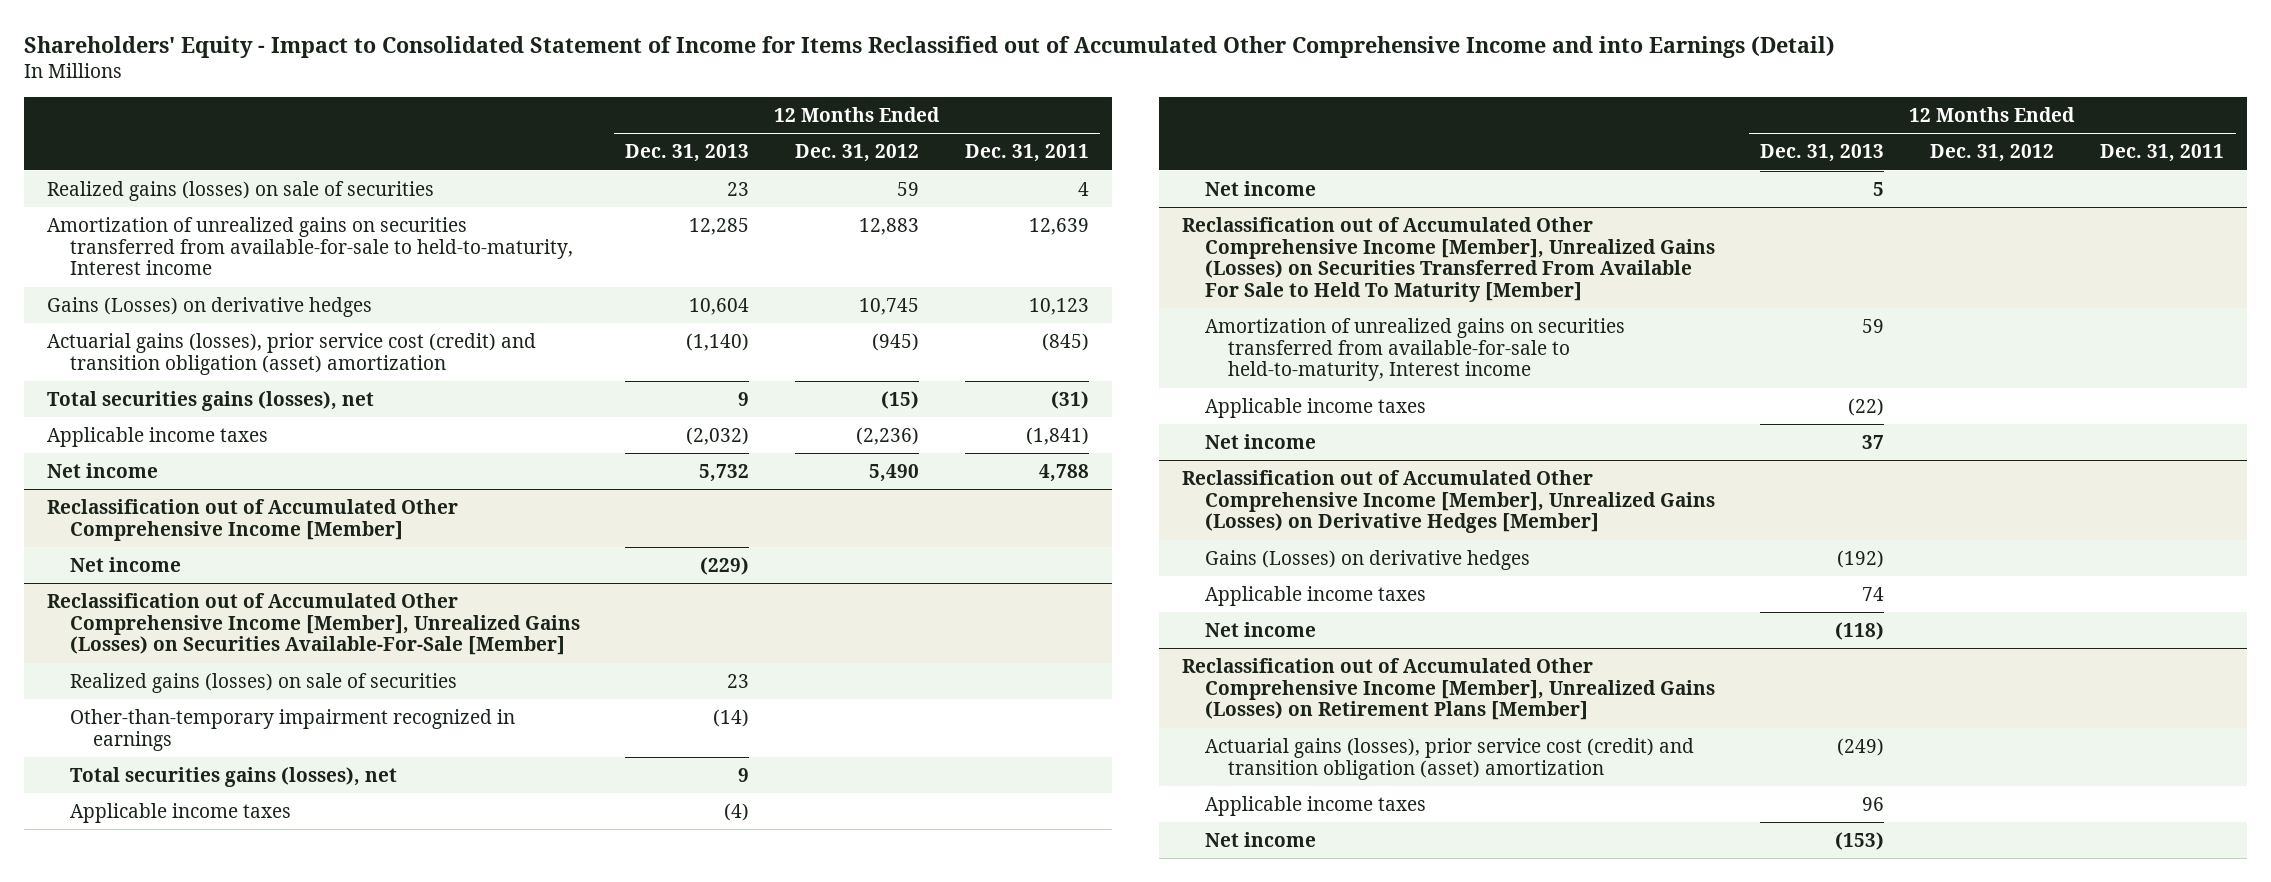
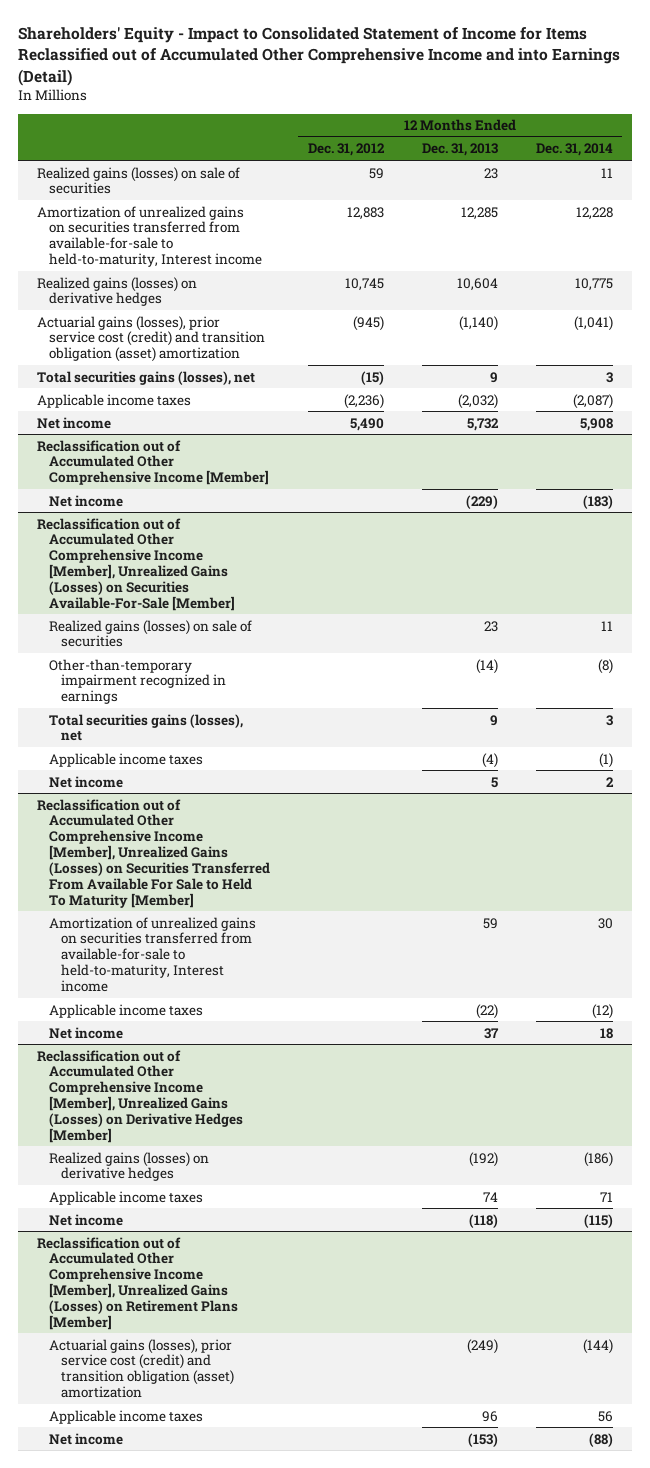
- | 12 Months Ended Dec. 31, 2013 | 12 Months Ended Dec. 31, 2012 | 12 Months Ended Dec. 31, 2011
+ | 12 Months Ended Dec. 31, 2012 | 12 Months Ended Dec. 31, 2013 | 12 Months Ended Dec. 31, 2014
- Gains (Losses) on derivative hedges | 10,604 | 10,745 | 10,123
+ Realized gains (losses) on derivative hedges | 10,745 | 10,604 | 10,775
@ Reclassification out of Accumulated Other Comprehensive Income [Member], Unrealized Gains (Losses) on Derivative Hedges [Member]
- Gains (Losses) on derivative hedges | (192) | |
+ Realized gains (losses) on derivative hedges | | (192) | (186)

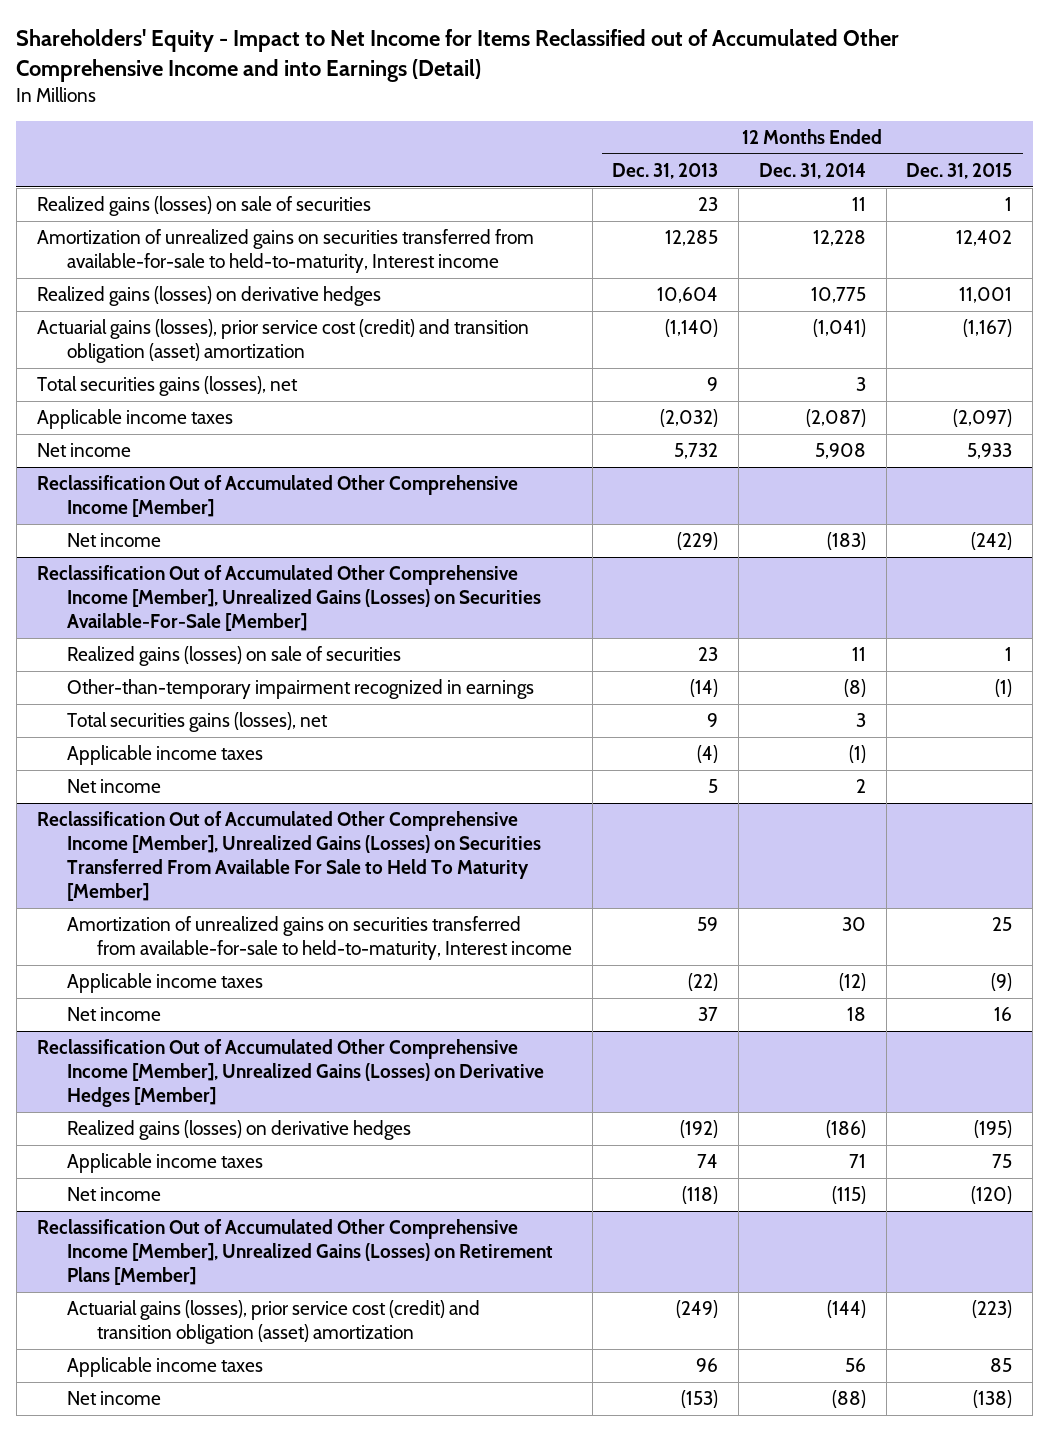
- Shareholders' Equity - Impact to Consolidated Statement of Income for Items Reclassified out of Accumulated Other Comprehensive Income and into Earnings (Detail)
+ Shareholders' Equity - Impact to Net Income for Items Reclassified out of Accumulated Other Comprehensive Income and into Earnings (Detail)
- | 12 Months Ended Dec. 31, 2012 | 12 Months Ended Dec. 31, 2013 | 12 Months Ended Dec. 31, 2014
+ | 12 Months Ended Dec. 31, 2013 | 12 Months Ended Dec. 31, 2014 | 12 Months Ended Dec. 31, 2015
- Reclassification out of Accumulated Other Comprehensive Income [Member]
+ Reclassification Out of Accumulated Other Comprehensive Income [Member]
- Reclassification out of Accumulated Other Comprehensive Income [Member], Unrealized Gains (Losses) on Securities Available-For-Sale [Member]
+ Reclassification Out of Accumulated Other Comprehensive Income [Member], Unrealized Gains (Losses) on Securities Available-For-Sale [Member]
- Reclassification out of Accumulated Other Comprehensive Income [Member], Unrealized Gains (Losses) on Securities Transferred From Available For Sale to Held To Maturity [Member]
+ Reclassification Out of Accumulated Other Comprehensive Income [Member], Unrealized Gains (Losses) on Securities Transferred From Available For Sale to Held To Maturity [Member]
- Reclassification out of Accumulated Other Comprehensive Income [Member], Unrealized Gains (Losses) on Derivative Hedges [Member]
+ Reclassification Out of Accumulated Other Comprehensive Income [Member], Unrealized Gains (Losses) on Derivative Hedges [Member]
- Reclassification out of Accumulated Other Comprehensive Income [Member], Unrealized Gains (Losses) on Retirement Plans [Member]
+ Reclassification Out of Accumulated Other Comprehensive Income [Member], Unrealized Gains (Losses) on Retirement Plans [Member]

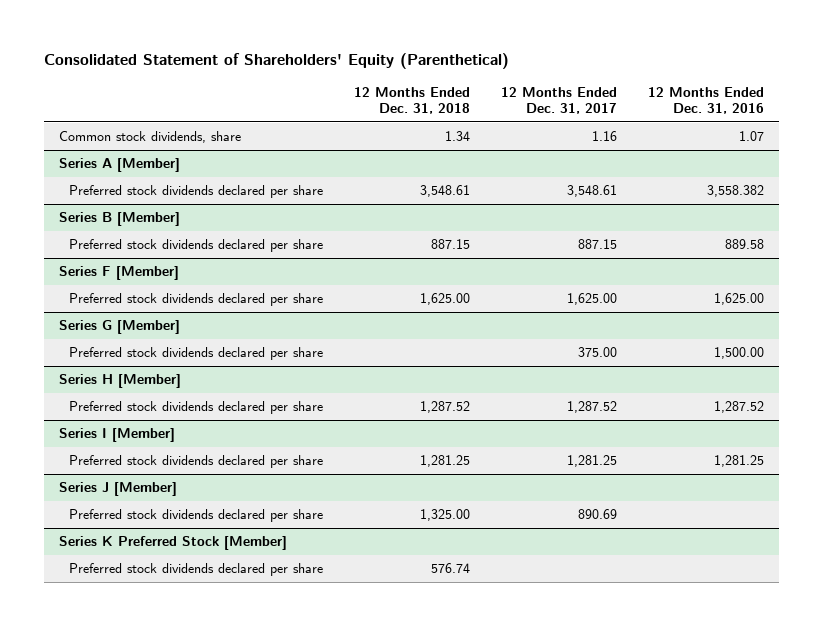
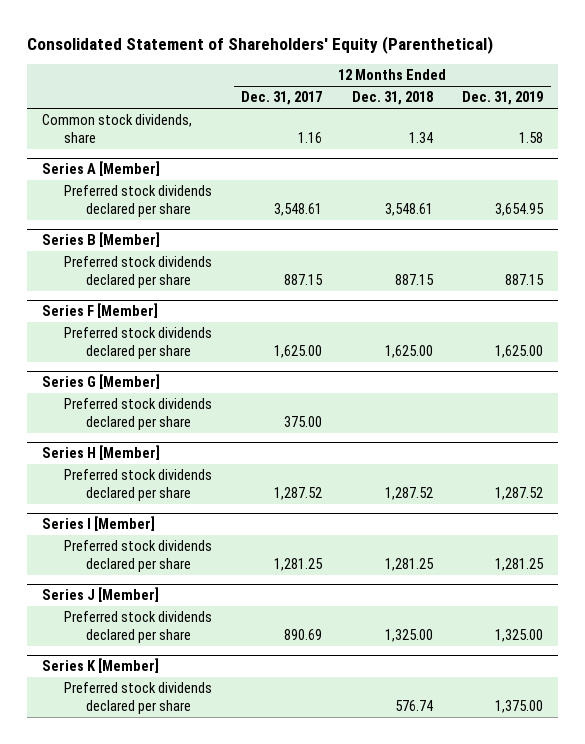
- | 12 Months Ended Dec. 31, 2018 | 12 Months Ended Dec. 31, 2017 | 12 Months Ended Dec. 31, 2016
+ | 12 Months Ended Dec. 31, 2017 | 12 Months Ended Dec. 31, 2018 | 12 Months Ended Dec. 31, 2019
- Series K Preferred Stock [Member]
+ Series K [Member]

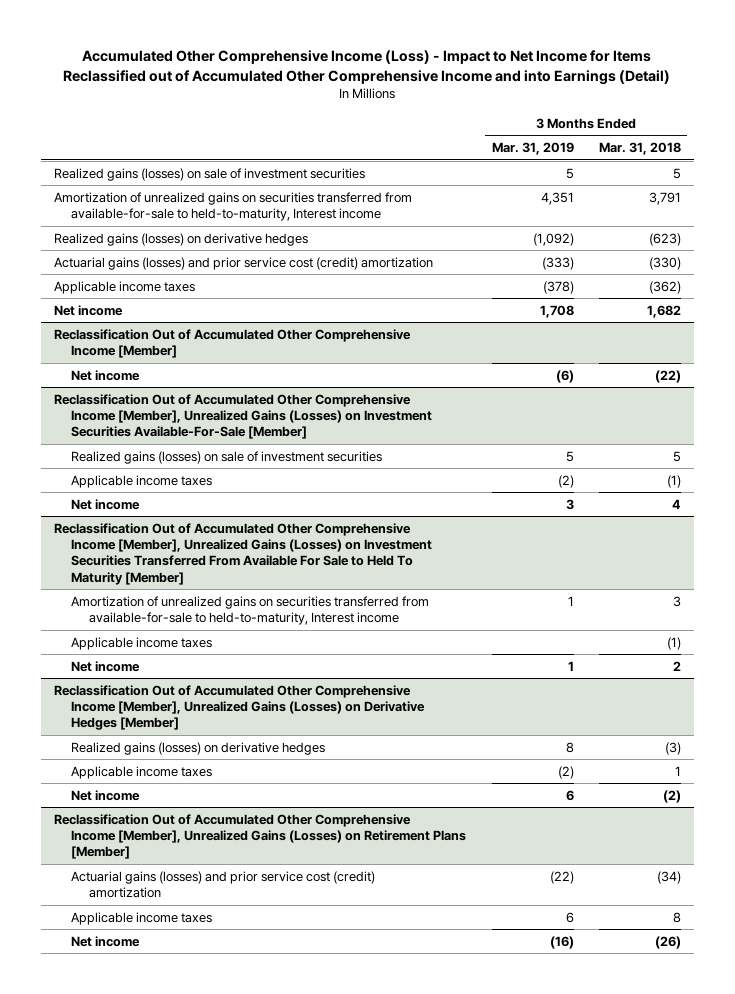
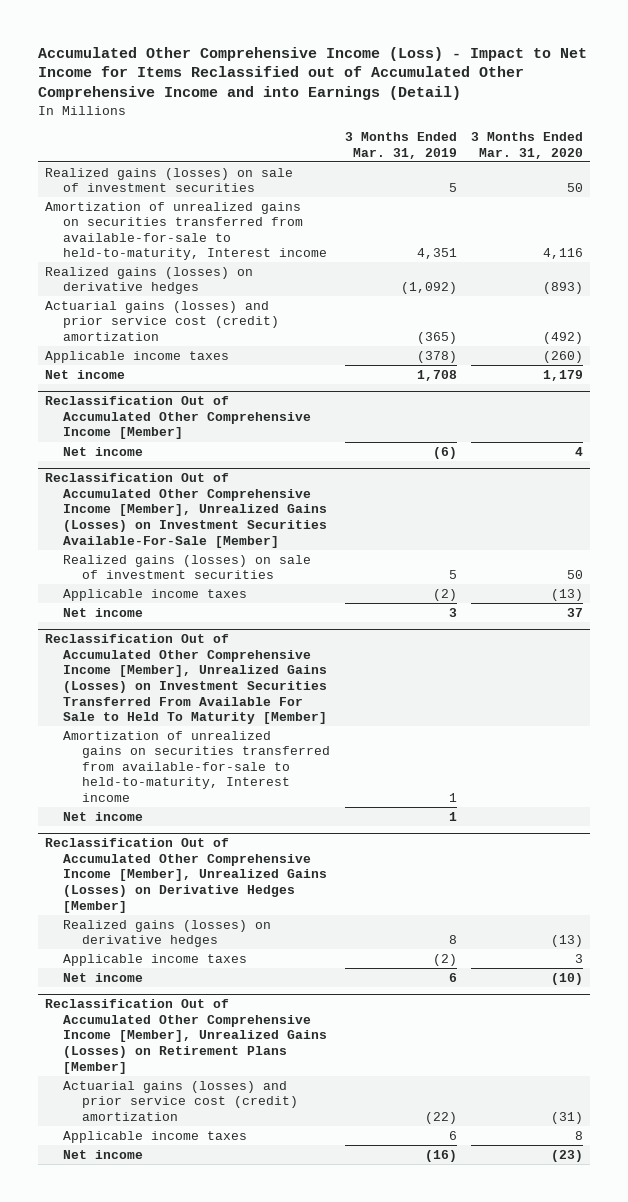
- | 3 Months Ended Mar. 31, 2019 | 3 Months Ended Mar. 31, 2018
+ | 3 Months Ended Mar. 31, 2019 | 3 Months Ended Mar. 31, 2020
- Actuarial gains (losses) and prior service cost (credit) amortization | (333) | (330)
+ Actuarial gains (losses) and prior service cost (credit) amortization | (365) | (492)
@ Reclassification Out of Accumulated Other Comprehensive Income [Member], Unrealized Gains (Losses) on Investment Securities Transferred From Available For Sale to Held To Maturity [Member]
- Applicable income taxes | | (1)

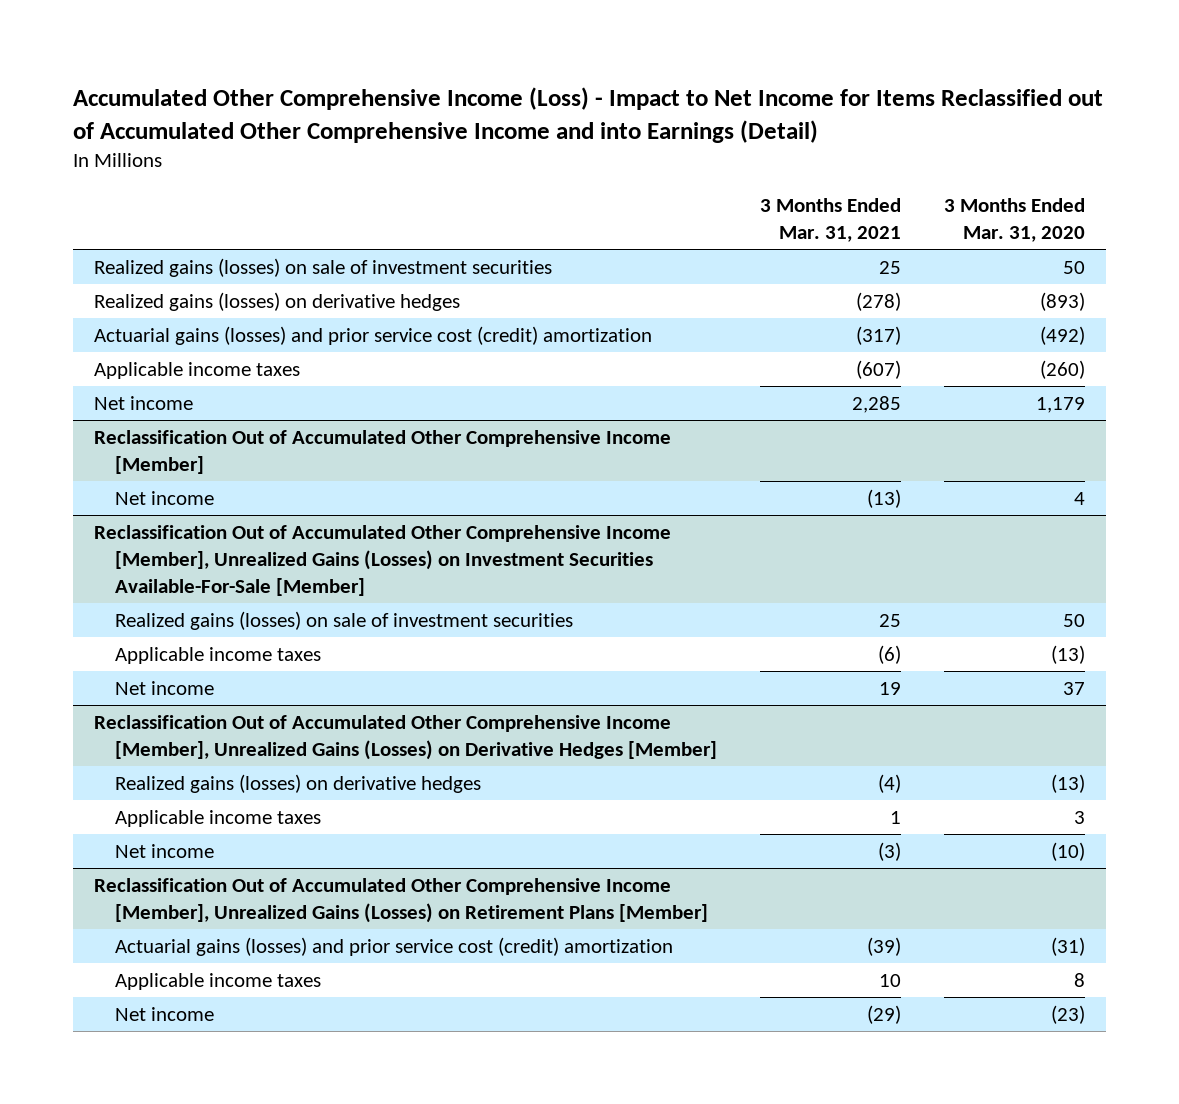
- | 3 Months Ended Mar. 31, 2019 | 3 Months Ended Mar. 31, 2020
+ | 3 Months Ended Mar. 31, 2021 | 3 Months Ended Mar. 31, 2020
- Amortization of unrealized gains on securities transferred from available-for-sale to held-to-maturity, Interest income | 4,351 | 4,116
- Reclassification Out of Accumulated Other Comprehensive Income [Member], Unrealized Gains (Losses) on Investment Securities Transferred From Available For Sale to Held To Maturity [Member]
- Amortization of unrealized gains on securities transferred from available-for-sale to held-to-maturity, Interest income | 1 |
- Net income | 1 |

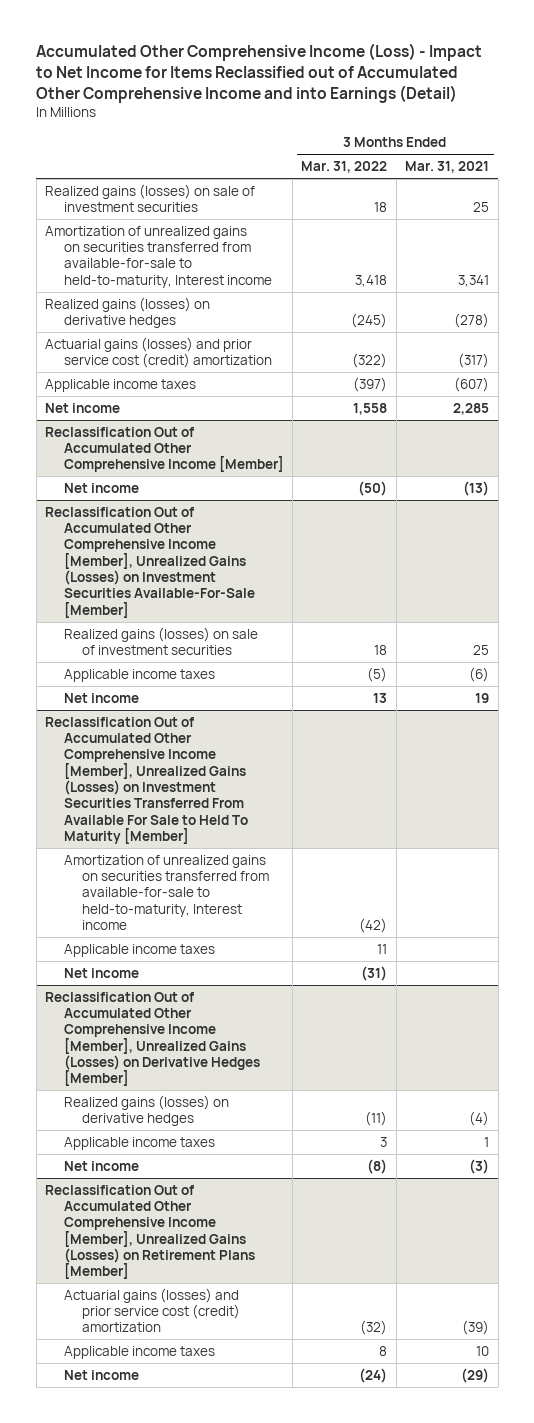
- | 3 Months Ended Mar. 31, 2021 | 3 Months Ended Mar. 31, 2020
+ | 3 Months Ended Mar. 31, 2022 | 3 Months Ended Mar. 31, 2021
+ Amortization of unrealized gains on securities transferred from available-for-sale to held-to-maturity, Interest income | 3,418 | 3,341
+ Reclassification Out of Accumulated Other Comprehensive Income [Member], Unrealized Gains (Losses) on Investment Securities Transferred From Available For Sale to Held To Maturity [Member]
+ Amortization of unrealized gains on securities transferred from available-for-sale to held-to-maturity, Interest income | (42) |
+ Applicable income taxes | 11 |
+ Net income | (31) |

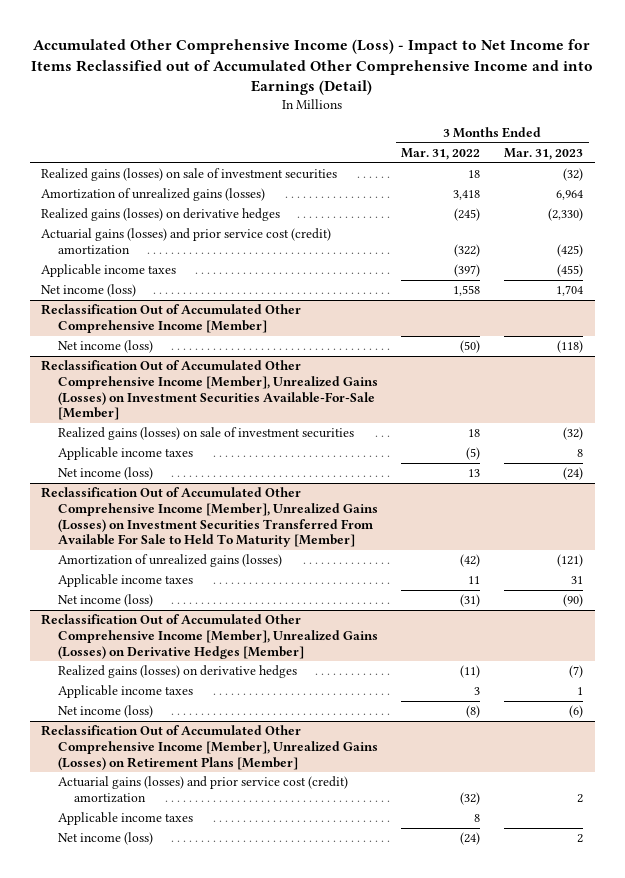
- | 3 Months Ended Mar. 31, 2022 | 3 Months Ended Mar. 31, 2021
+ | 3 Months Ended Mar. 31, 2022 | 3 Months Ended Mar. 31, 2023
- Amortization of unrealized gains on securities transferred from available-for-sale to held-to-maturity, Interest income | 3,418 | 3,341
+ Amortization of unrealized gains (losses) | 3,418 | 6,964
- Net income | 1,558 | 2,285
+ Net income (loss) | 1,558 | 1,704
@ Reclassification Out of Accumulated Other Comprehensive Income [Member]
- Net income | (50) | (13)
+ Net income (loss) | (50) | (118)
@ Reclassification Out of Accumulated Other Comprehensive Income [Member], Unrealized Gains (Losses) on Investment Securities Available-For-Sale [Member]
- Net income | 13 | 19
+ Net income (loss) | 13 | (24)
@ Reclassification Out of Accumulated Other Comprehensive Income [Member], Unrealized Gains (Losses) on Investment Securities Transferred From Available For Sale to Held To Maturity [Member]
- Amortization of unrealized gains on securities transferred from available-for-sale to held-to-maturity, Interest income | (42) |
+ Amortization of unrealized gains (losses) | (42) | (121)
- Net income | (31) |
+ Net income (loss) | (31) | (90)
@ Reclassification Out of Accumulated Other Comprehensive Income [Member], Unrealized Gains (Losses) on Derivative Hedges [Member]
- Net income | (8) | (3)
+ Net income (loss) | (8) | (6)
@ Reclassification Out of Accumulated Other Comprehensive Income [Member], Unrealized Gains (Losses) on Retirement Plans [Member]
- Net income | (24) | (29)
+ Net income (loss) | (24) | 2

